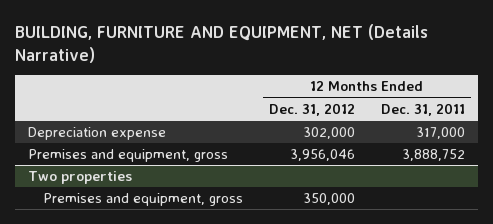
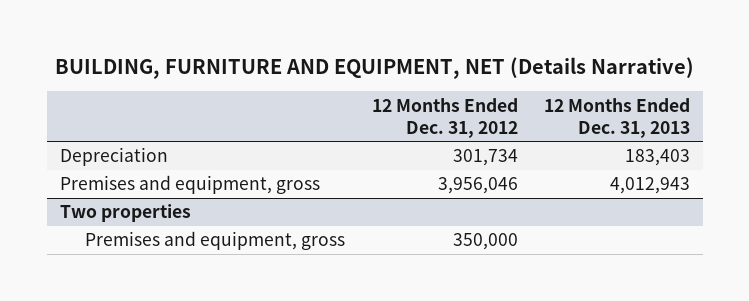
- | 12 Months Ended Dec. 31, 2012 | 12 Months Ended Dec. 31, 2011
+ | 12 Months Ended Dec. 31, 2012 | 12 Months Ended Dec. 31, 2013
- Depreciation expense | 302,000 | 317,000
+ Depreciation | 301,734 | 183,403

